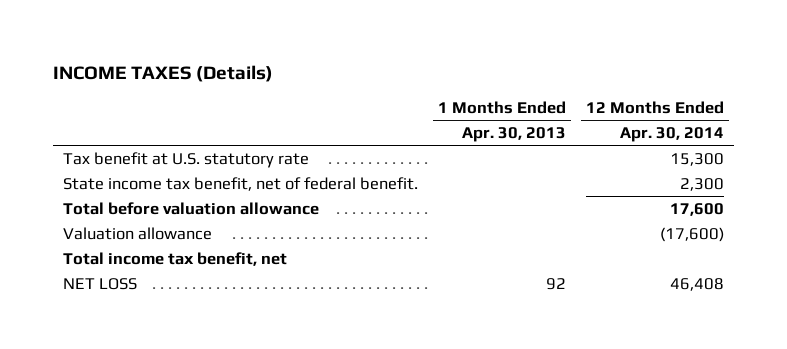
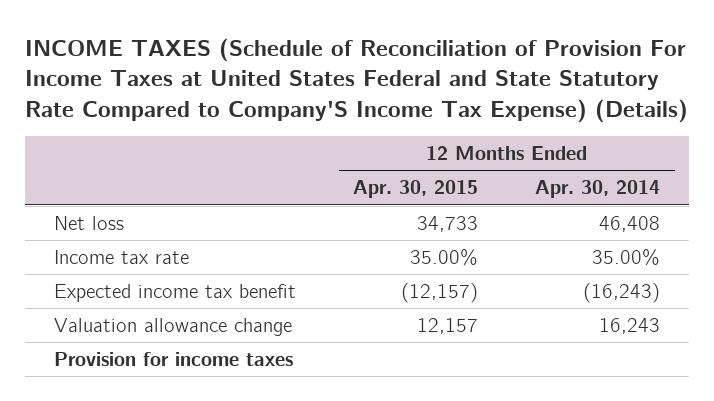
- INCOME TAXES (Details)
+ INCOME TAXES (Schedule of Reconciliation of Provision For Income Taxes at United States Federal and State Statutory Rate Compared to Company'S Income Tax Expense) (Details)
- | 1 Months Ended Apr. 30, 2013 | 12 Months Ended Apr. 30, 2014
+ | 12 Months Ended Apr. 30, 2015 | 12 Months Ended Apr. 30, 2014
- Tax benefit at U.S. statutory rate | | 15,300
- State income tax benefit, net of federal benefit. | | 2,300
- Total before valuation allowance | | 17,600
- Valuation allowance | | (17,600)
- Total income tax benefit, net
- NET LOSS | 92 | 46,408
+ Net loss | 34,733 | 46,408
+ Income tax rate | 35.00% | 35.00%
+ Expected income tax benefit | (12,157) | (16,243)
+ Valuation allowance change | 12,157 | 16,243
+ Provision for income taxes

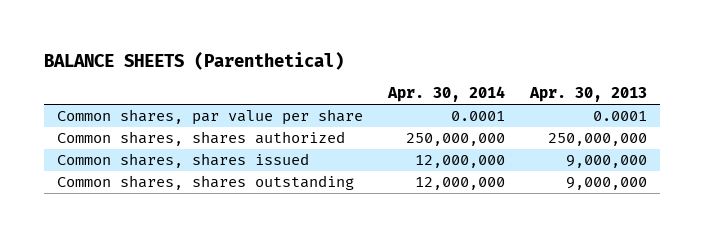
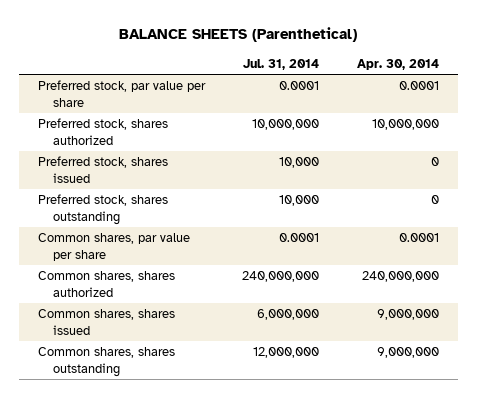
- | Apr. 30, 2014 | Apr. 30, 2013
+ | Jul. 31, 2014 | Apr. 30, 2014
+ Preferred stock, par value per share | 0.0001 | 0.0001
+ Preferred stock, shares authorized | 10,000,000 | 10,000,000
+ Preferred stock, shares issued | 10,000 | 0
+ Preferred stock, shares outstanding | 10,000 | 0
- Common shares, shares authorized | 250,000,000 | 250,000,000
- Common shares, shares issued | 12,000,000 | 9,000,000
- Common shares, shares outstanding | 12,000,000 | 9,000,000
+ Common shares, shares authorized | 240,000,000 | 240,000,000
+ Common shares, shares issued | 6,000,000 | 9,000,000
+ Common shares, shares outstanding | 12,000,000 | 9,000,000

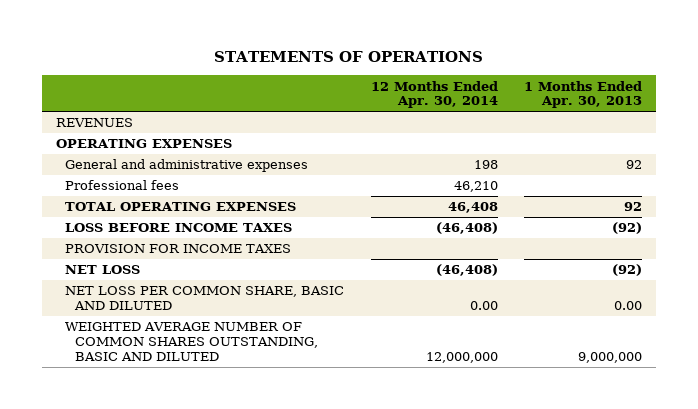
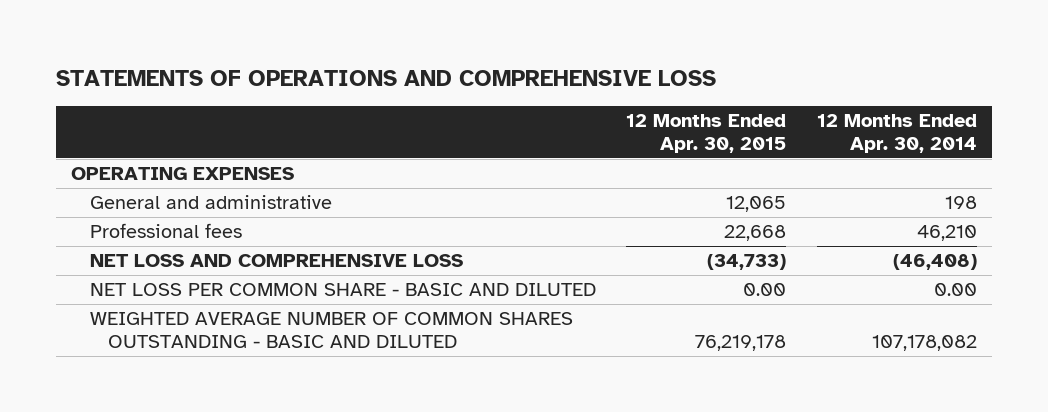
- STATEMENTS OF OPERATIONS
+ STATEMENTS OF OPERATIONS AND COMPREHENSIVE LOSS
- | 12 Months Ended Apr. 30, 2014 | 1 Months Ended Apr. 30, 2013
+ | 12 Months Ended Apr. 30, 2015 | 12 Months Ended Apr. 30, 2014
- REVENUES
- General and administrative expenses | 198 | 92
+ General and administrative | 12,065 | 198
- TOTAL OPERATING EXPENSES | 46,408 | 92
- LOSS BEFORE INCOME TAXES | (46,408) | (92)
- PROVISION FOR INCOME TAXES
- NET LOSS | (46,408) | (92)
- NET LOSS PER COMMON SHARE, BASIC AND DILUTED | 0.00 | 0.00
- WEIGHTED AVERAGE NUMBER OF COMMON SHARES OUTSTANDING, BASIC AND DILUTED | 12,000,000 | 9,000,000
+ NET LOSS AND COMPREHENSIVE LOSS | (34,733) | (46,408)
+ NET LOSS PER COMMON SHARE - BASIC AND DILUTED | 0.00 | 0.00
+ WEIGHTED AVERAGE NUMBER OF COMMON SHARES OUTSTANDING - BASIC AND DILUTED | 76,219,178 | 107,178,082

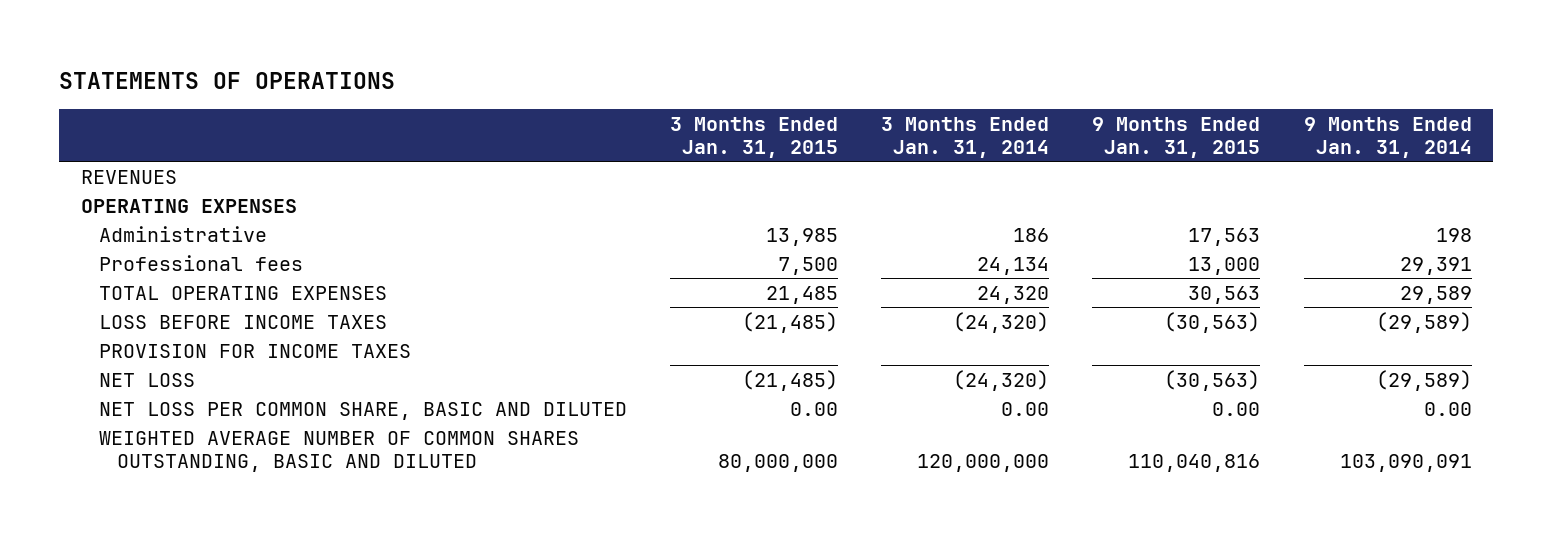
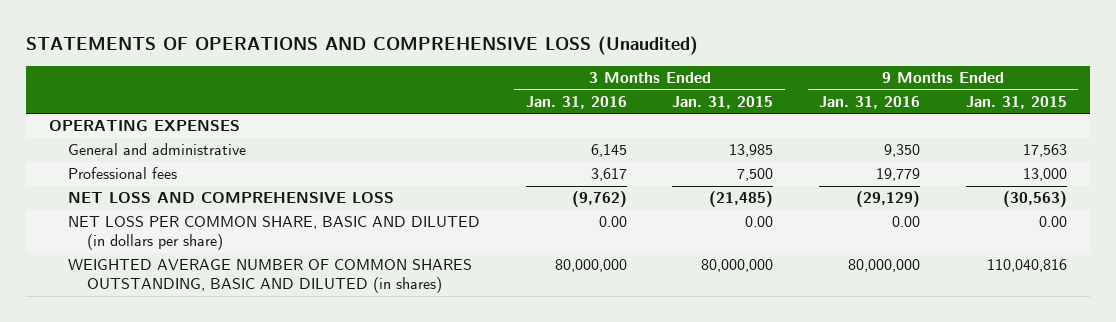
- STATEMENTS OF OPERATIONS
+ STATEMENTS OF OPERATIONS AND COMPREHENSIVE LOSS (Unaudited)
- | 3 Months Ended Jan. 31, 2015 | 3 Months Ended Jan. 31, 2014 | 9 Months Ended Jan. 31, 2015 | 9 Months Ended Jan. 31, 2014
+ | 3 Months Ended Jan. 31, 2016 | 3 Months Ended Jan. 31, 2015 | 9 Months Ended Jan. 31, 2016 | 9 Months Ended Jan. 31, 2015
- REVENUES
- Administrative | 13,985 | 186 | 17,563 | 198
+ General and administrative | 6,145 | 13,985 | 9,350 | 17,563
- TOTAL OPERATING EXPENSES | 21,485 | 24,320 | 30,563 | 29,589
- LOSS BEFORE INCOME TAXES | (21,485) | (24,320) | (30,563) | (29,589)
- PROVISION FOR INCOME TAXES
- NET LOSS | (21,485) | (24,320) | (30,563) | (29,589)
- NET LOSS PER COMMON SHARE, BASIC AND DILUTED | 0.00 | 0.00 | 0.00 | 0.00
- WEIGHTED AVERAGE NUMBER OF COMMON SHARES OUTSTANDING, BASIC AND DILUTED | 80,000,000 | 120,000,000 | 110,040,816 | 103,090,091
+ NET LOSS AND COMPREHENSIVE LOSS | (9,762) | (21,485) | (29,129) | (30,563)
+ NET LOSS PER COMMON SHARE, BASIC AND DILUTED (in dollars per share) | 0.00 | 0.00 | 0.00 | 0.00
+ WEIGHTED AVERAGE NUMBER OF COMMON SHARES OUTSTANDING, BASIC AND DILUTED (in shares) | 80,000,000 | 80,000,000 | 80,000,000 | 110,040,816

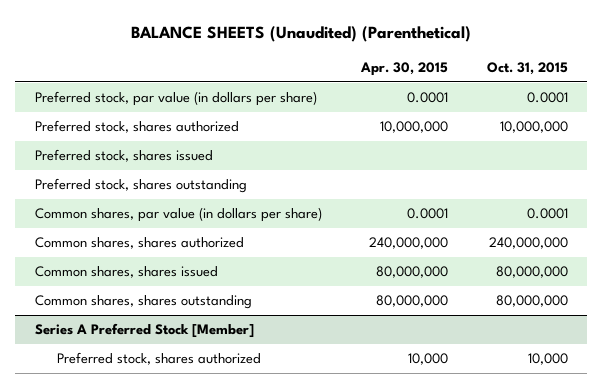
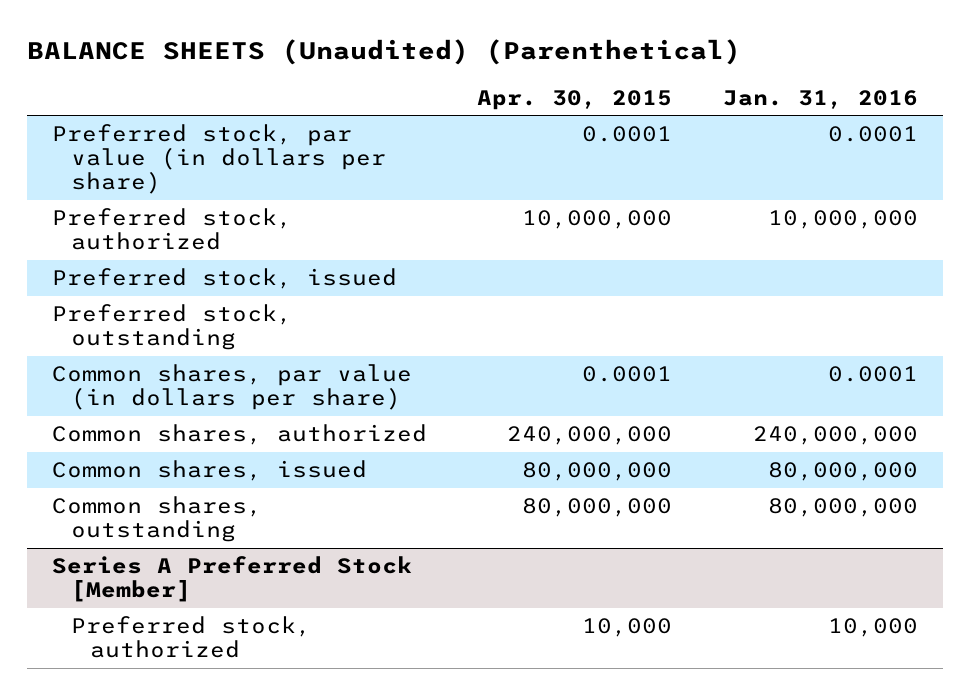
- | Apr. 30, 2015 | Oct. 31, 2015
+ | Apr. 30, 2015 | Jan. 31, 2016
- Preferred stock, shares authorized | 10,000,000 | 10,000,000
- Preferred stock, shares issued
- Preferred stock, shares outstanding
+ Preferred stock, authorized | 10,000,000 | 10,000,000
+ Preferred stock, issued
+ Preferred stock, outstanding
- Common shares, shares authorized | 240,000,000 | 240,000,000
- Common shares, shares issued | 80,000,000 | 80,000,000
- Common shares, shares outstanding | 80,000,000 | 80,000,000
+ Common shares, authorized | 240,000,000 | 240,000,000
+ Common shares, issued | 80,000,000 | 80,000,000
+ Common shares, outstanding | 80,000,000 | 80,000,000
@ Series A Preferred Stock [Member]
- Preferred stock, shares authorized | 10,000 | 10,000
+ Preferred stock, authorized | 10,000 | 10,000

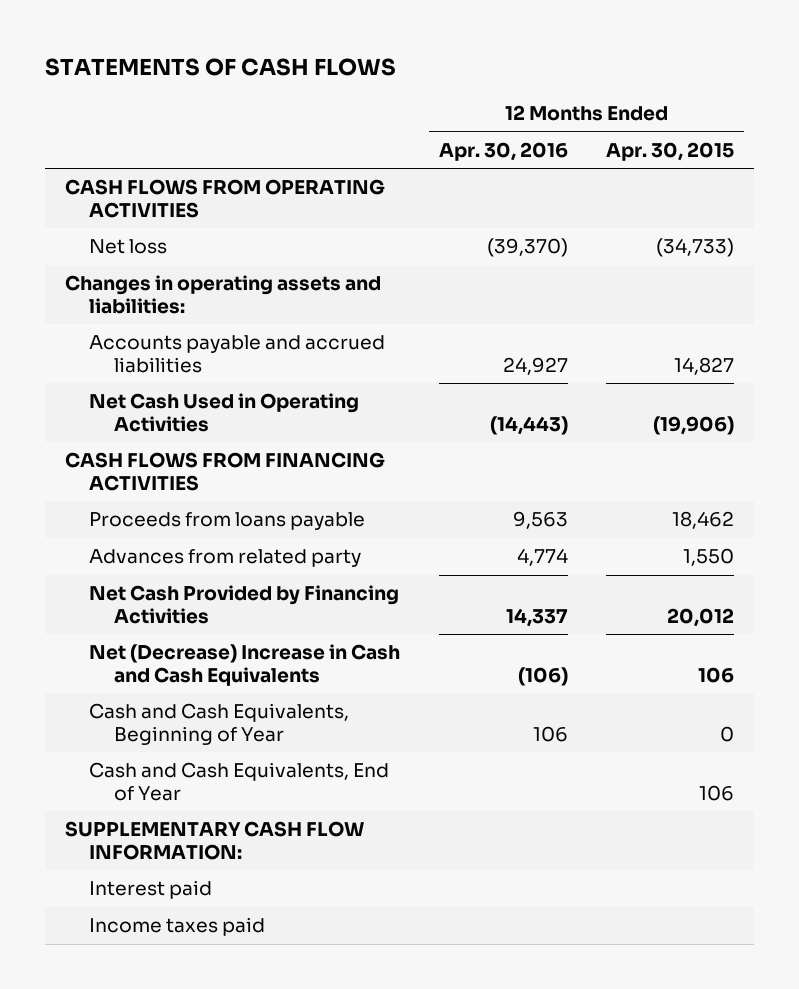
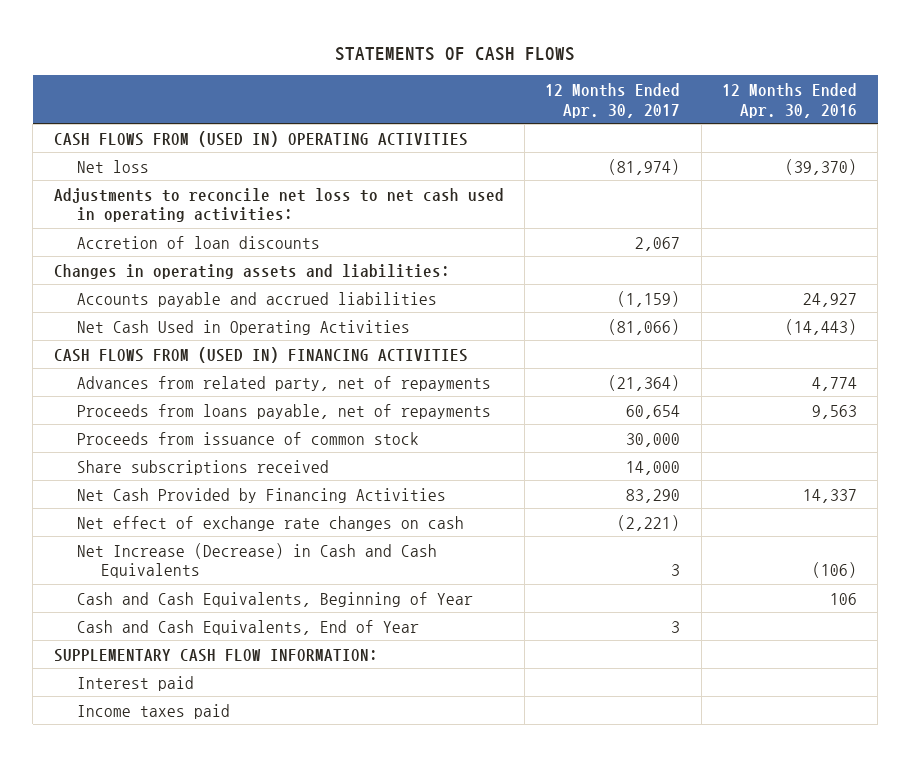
- | 12 Months Ended Apr. 30, 2016 | 12 Months Ended Apr. 30, 2015
+ | 12 Months Ended Apr. 30, 2017 | 12 Months Ended Apr. 30, 2016
- CASH FLOWS FROM OPERATING ACTIVITIES
+ CASH FLOWS FROM (USED IN) OPERATING ACTIVITIES
+ Adjustments to reconcile net loss to net cash used in operating activities:
+ Accretion of loan discounts | 2,067 |
- CASH FLOWS FROM FINANCING ACTIVITIES
- Proceeds from loans payable | 9,563 | 18,462
- Advances from related party | 4,774 | 1,550
+ CASH FLOWS FROM (USED IN) FINANCING ACTIVITIES
+ Advances from related party, net of repayments | (21,364) | 4,774
+ Proceeds from loans payable, net of repayments | 60,654 | 9,563
+ Proceeds from issuance of common stock | 30,000 |
+ Share subscriptions received | 14,000 |
- Net (Decrease) Increase in Cash and Cash Equivalents | (106) | 106
+ Net effect of exchange rate changes on cash | (2,221) |
+ Net Increase (Decrease) in Cash and Cash Equivalents | 3 | (106)

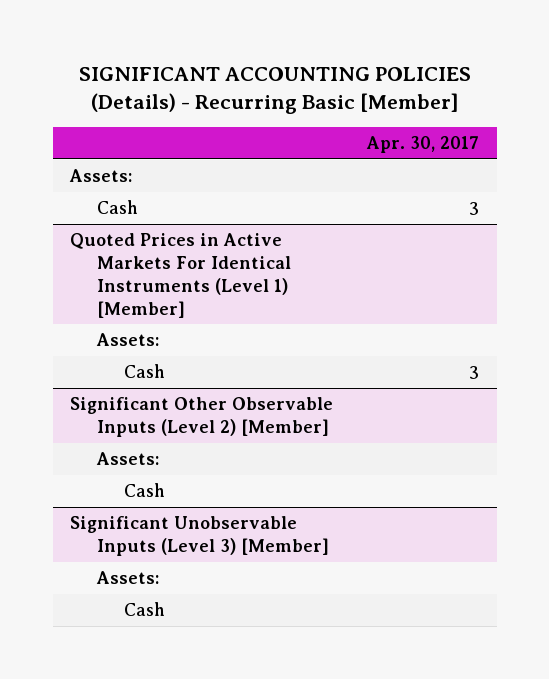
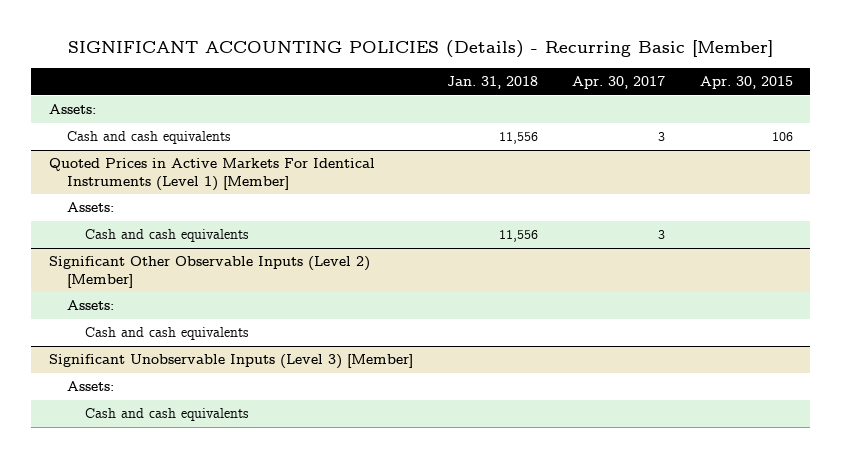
- | Apr. 30, 2017
+ | Jan. 31, 2018 | Apr. 30, 2017 | Apr. 30, 2015
- Cash | 3
+ Cash and cash equivalents | 11,556 | 3 | 106
@ Quoted Prices in Active Markets For Identical Instruments (Level 1) [Member]
- Cash | 3
+ Cash and cash equivalents | 11,556 | 3 |
@ Significant Other Observable Inputs (Level 2) [Member]
- Cash
+ Cash and cash equivalents
@ Significant Unobservable Inputs (Level 3) [Member]
- Cash
+ Cash and cash equivalents

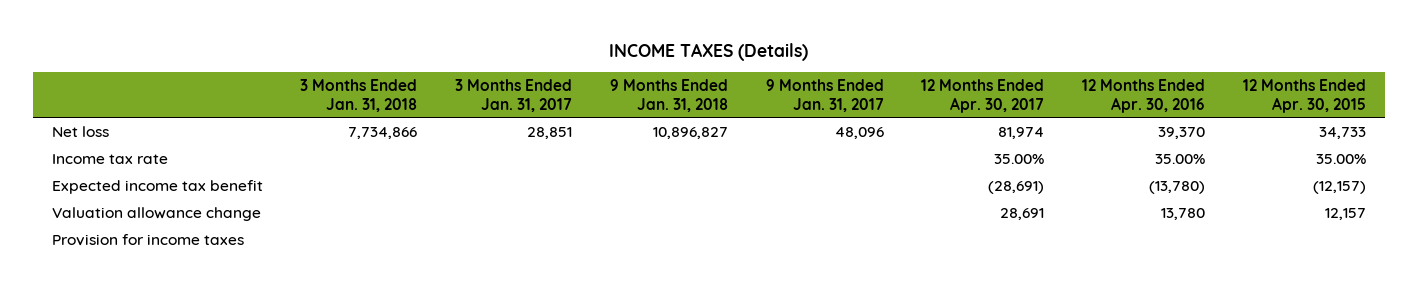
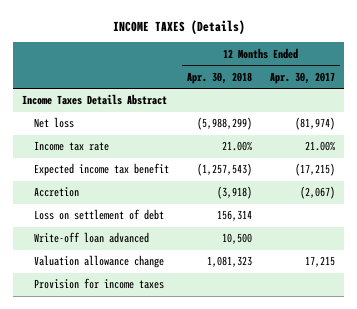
- | 3 Months Ended Jan. 31, 2018 | 3 Months Ended Jan. 31, 2017 | 9 Months Ended Jan. 31, 2018 | 9 Months Ended Jan. 31, 2017 | 12 Months Ended Apr. 30, 2017 | 12 Months Ended Apr. 30, 2016 | 12 Months Ended Apr. 30, 2015
+ | 12 Months Ended Apr. 30, 2018 | 12 Months Ended Apr. 30, 2017
- Net loss | 7,734,866 | 28,851 | 10,896,827 | 48,096 | 81,974 | 39,370 | 34,733
- Income tax rate | | | | | 35.00% | 35.00% | 35.00%
- Expected income tax benefit | | | | | (28,691) | (13,780) | (12,157)
- Valuation allowance change | | | | | 28,691 | 13,780 | 12,157
+ Income Taxes Details Abstract
+ Net loss | (5,988,299) | (81,974)
+ Income tax rate | 21.00% | 21.00%
+ Expected income tax benefit | (1,257,543) | (17,215)
+ Accretion | (3,918) | (2,067)
+ Loss on settlement of debt | 156,314 |
+ Write-off loan advanced | 10,500 |
+ Valuation allowance change | 1,081,323 | 17,215

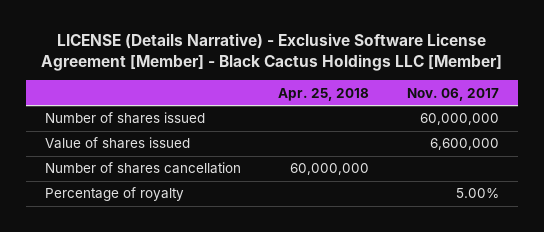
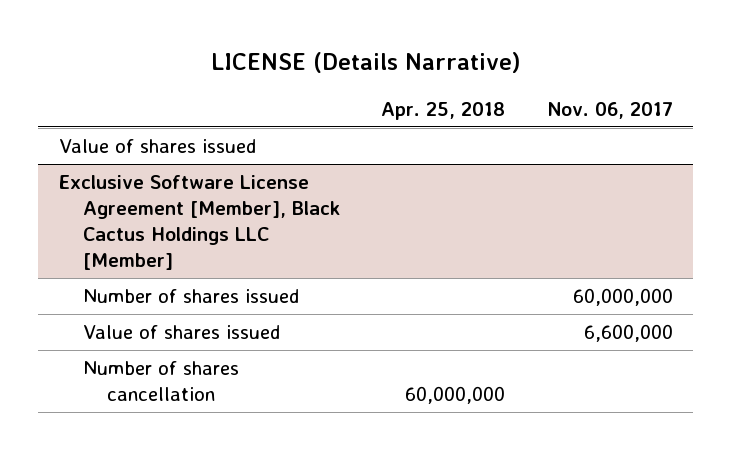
- LICENSE (Details Narrative) - Exclusive Software License Agreement [Member] - Black Cactus Holdings LLC [Member]
+ LICENSE (Details Narrative)
+ Value of shares issued
+ Exclusive Software License Agreement [Member], Black Cactus Holdings LLC [Member]
- Percentage of royalty | | 5.00%

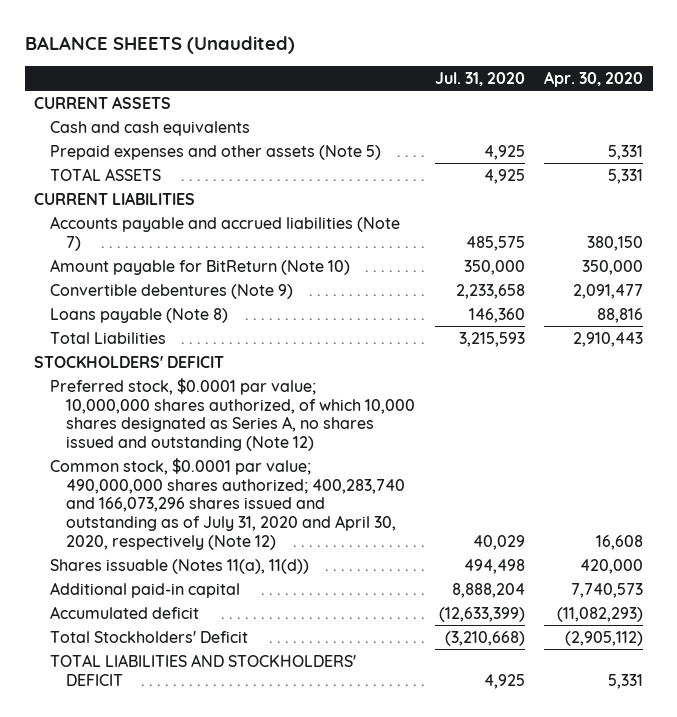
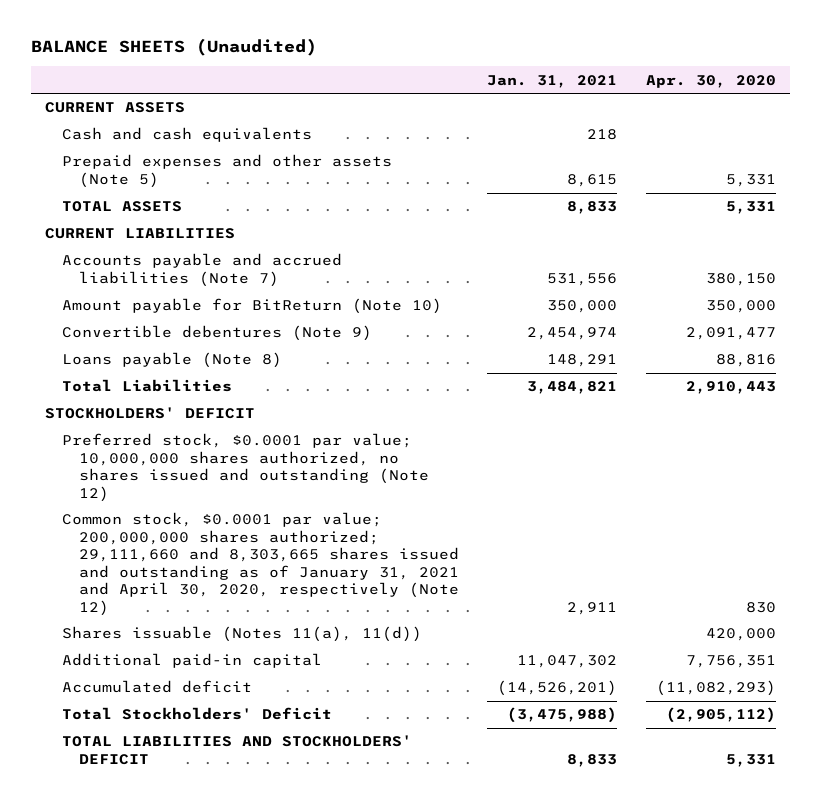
- | Jul. 31, 2020 | Apr. 30, 2020
+ | Jan. 31, 2021 | Apr. 30, 2020
- Preferred stock, $0.0001 par value; 10,000,000 shares authorized, of which 10,000 shares designated as Series A, no shares issued and outstanding (Note 12)
- Common stock, $0.0001 par value; 490,000,000 shares authorized; 400,283,740 and 166,073,296 shares issued and outstanding as of July 31, 2020 and April 30, 2020, respectively (Note 12) | 40,029 | 16,608
+ Preferred stock, $0.0001 par value; 10,000,000 shares authorized, no shares issued and outstanding (Note 12)
+ Common stock, $0.0001 par value; 200,000,000 shares authorized; 29,111,660 and 8,303,665 shares issued and outstanding as of January 31, 2021 and April 30, 2020, respectively (Note 12) | 2,911 | 830
- Additional paid-in capital | 8,888,204 | 7,740,573
+ Additional paid-in capital | 11,047,302 | 7,756,351

